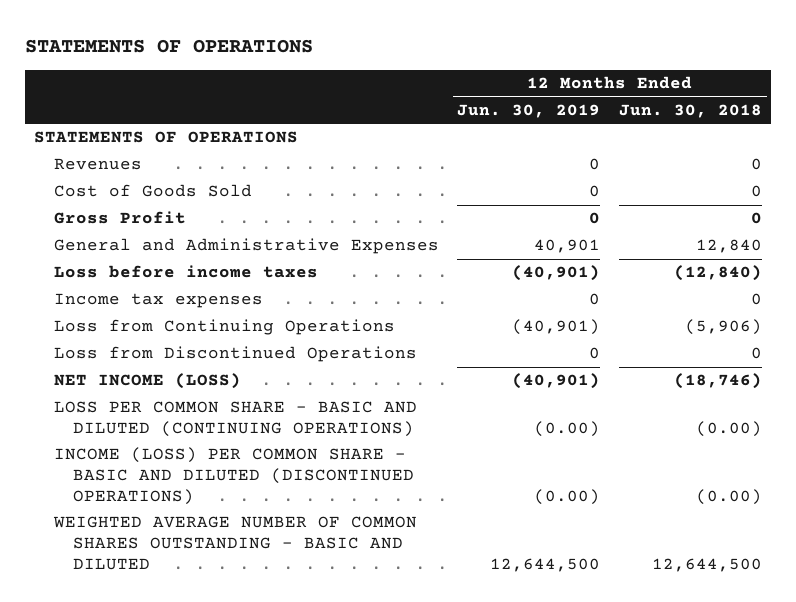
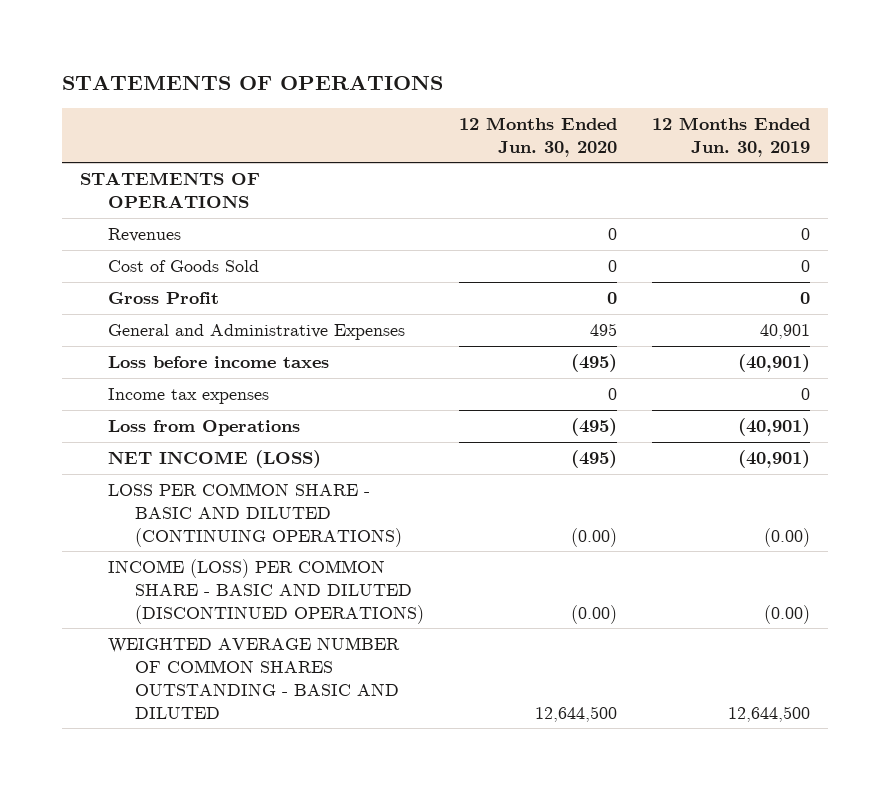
- | 12 Months Ended Jun. 30, 2019 | 12 Months Ended Jun. 30, 2018
+ | 12 Months Ended Jun. 30, 2020 | 12 Months Ended Jun. 30, 2019
- Loss from Continuing Operations | (40,901) | (5,906)
- Loss from Discontinued Operations | 0 | 0
+ Loss from Operations | (495) | (40,901)

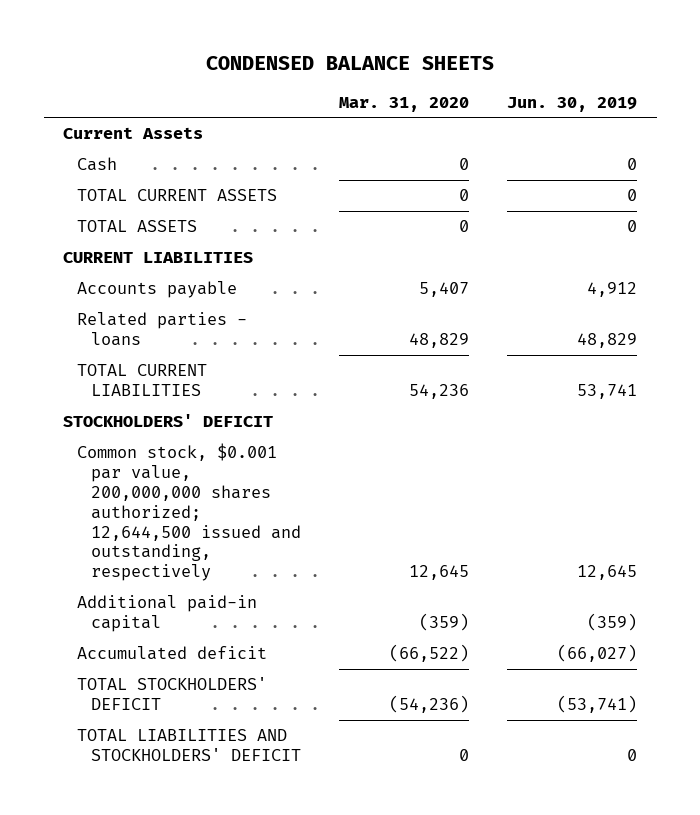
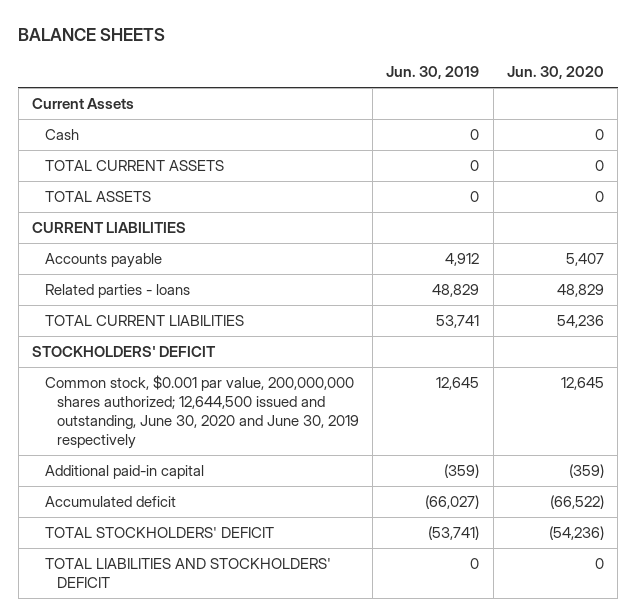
- CONDENSED BALANCE SHEETS
+ BALANCE SHEETS
- | Mar. 31, 2020 | Jun. 30, 2019
+ | Jun. 30, 2019 | Jun. 30, 2020
- Common stock, $0.001 par value, 200,000,000 shares authorized; 12,644,500 issued and outstanding, respectively | 12,645 | 12,645
+ Common stock, $0.001 par value, 200,000,000 shares authorized; 12,644,500 issued and outstanding, June 30, 2020 and June 30, 2019 respectively | 12,645 | 12,645

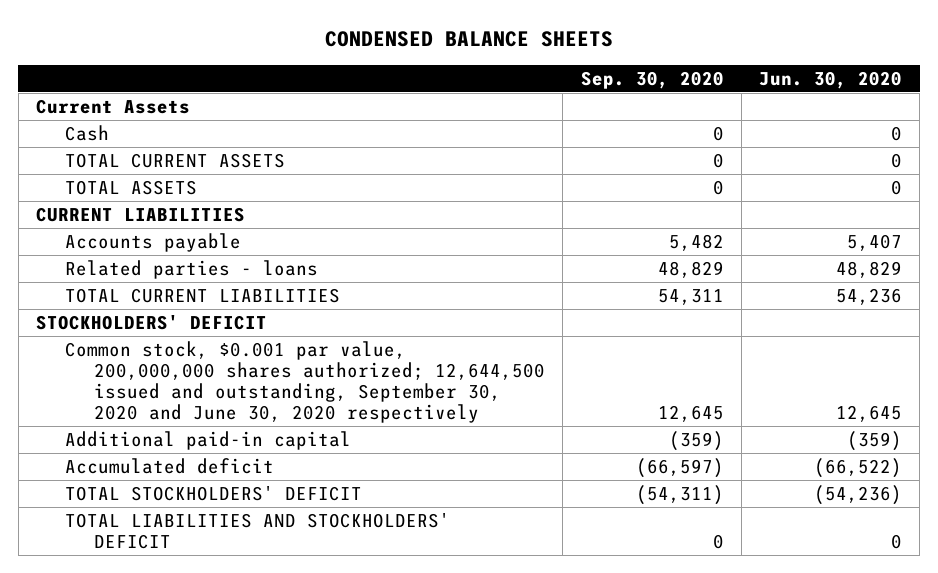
- BALANCE SHEETS
+ CONDENSED BALANCE SHEETS
- | Jun. 30, 2019 | Jun. 30, 2020
+ | Sep. 30, 2020 | Jun. 30, 2020
- Common stock, $0.001 par value, 200,000,000 shares authorized; 12,644,500 issued and outstanding, June 30, 2020 and June 30, 2019 respectively | 12,645 | 12,645
+ Common stock, $0.001 par value, 200,000,000 shares authorized; 12,644,500 issued and outstanding, September 30, 2020 and June 30, 2020 respectively | 12,645 | 12,645

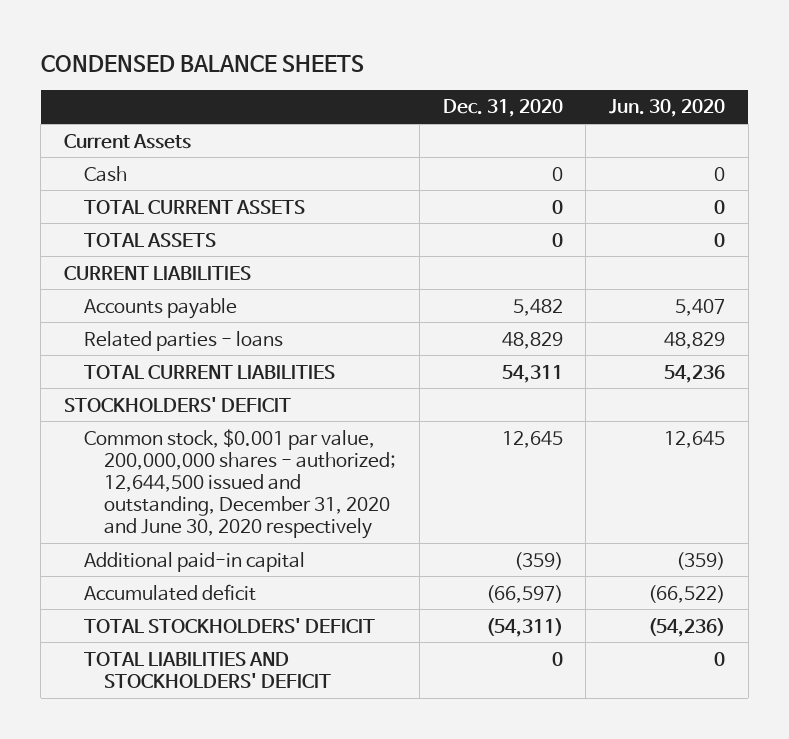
- | Sep. 30, 2020 | Jun. 30, 2020
+ | Dec. 31, 2020 | Jun. 30, 2020
- Common stock, $0.001 par value, 200,000,000 shares authorized; 12,644,500 issued and outstanding, September 30, 2020 and June 30, 2020 respectively | 12,645 | 12,645
+ Common stock, $0.001 par value, 200,000,000 shares - authorized; 12,644,500 issued and outstanding, December 31, 2020 and June 30, 2020 respectively | 12,645 | 12,645

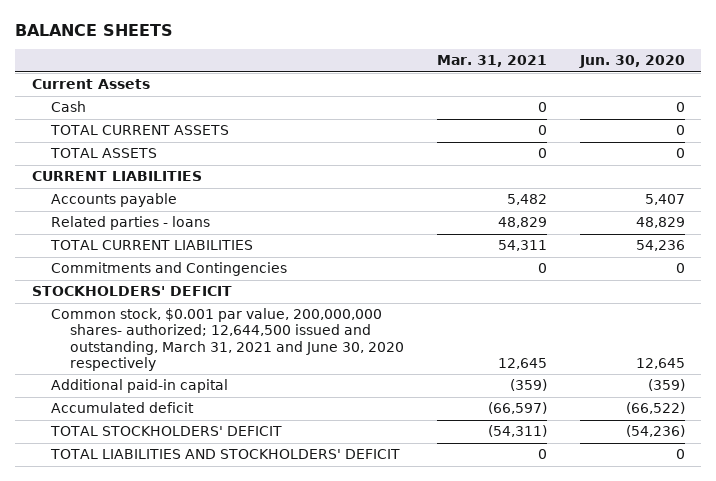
- CONDENSED BALANCE SHEETS
+ BALANCE SHEETS
- | Dec. 31, 2020 | Jun. 30, 2020
+ | Mar. 31, 2021 | Jun. 30, 2020
+ Commitments and Contingencies | 0 | 0
- Common stock, $0.001 par value, 200,000,000 shares - authorized; 12,644,500 issued and outstanding, December 31, 2020 and June 30, 2020 respectively | 12,645 | 12,645
+ Common stock, $0.001 par value, 200,000,000 shares- authorized; 12,644,500 issued and outstanding, March 31, 2021 and June 30, 2020 respectively | 12,645 | 12,645

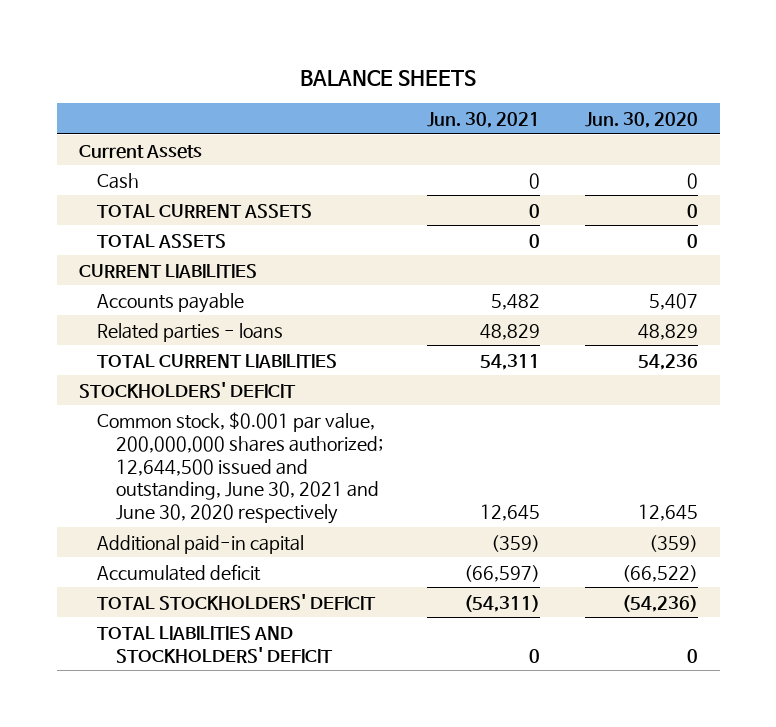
- | Mar. 31, 2021 | Jun. 30, 2020
+ | Jun. 30, 2021 | Jun. 30, 2020
- Commitments and Contingencies | 0 | 0
- Common stock, $0.001 par value, 200,000,000 shares- authorized; 12,644,500 issued and outstanding, March 31, 2021 and June 30, 2020 respectively | 12,645 | 12,645
+ Common stock, $0.001 par value, 200,000,000 shares authorized; 12,644,500 issued and outstanding, June 30, 2021 and June 30, 2020 respectively | 12,645 | 12,645

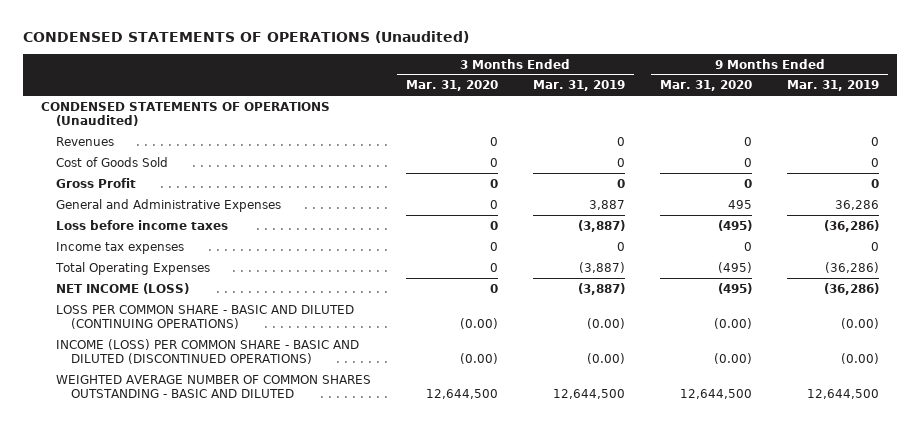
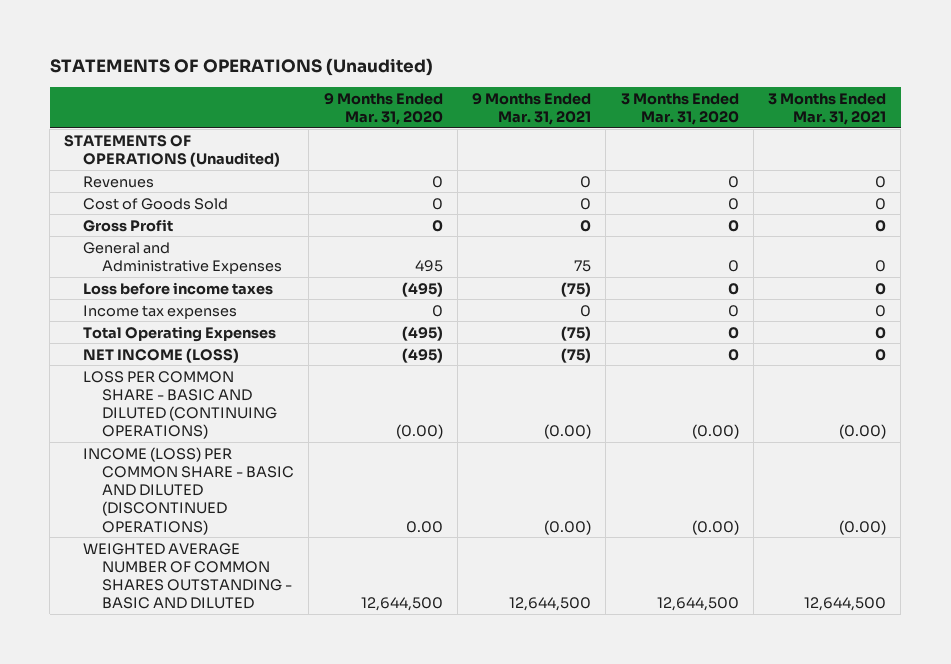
- CONDENSED STATEMENTS OF OPERATIONS (Unaudited)
+ STATEMENTS OF OPERATIONS (Unaudited)
- | 3 Months Ended Mar. 31, 2020 | 3 Months Ended Mar. 31, 2019 | 9 Months Ended Mar. 31, 2020 | 9 Months Ended Mar. 31, 2019
+ | 9 Months Ended Mar. 31, 2020 | 9 Months Ended Mar. 31, 2021 | 3 Months Ended Mar. 31, 2020 | 3 Months Ended Mar. 31, 2021
- CONDENSED STATEMENTS OF OPERATIONS (Unaudited)
+ STATEMENTS OF OPERATIONS (Unaudited)
- INCOME (LOSS) PER COMMON SHARE - BASIC AND DILUTED (DISCONTINUED OPERATIONS) | (0.00) | (0.00) | (0.00) | (0.00)
+ INCOME (LOSS) PER COMMON SHARE - BASIC AND DILUTED (DISCONTINUED OPERATIONS) | 0.00 | (0.00) | (0.00) | (0.00)

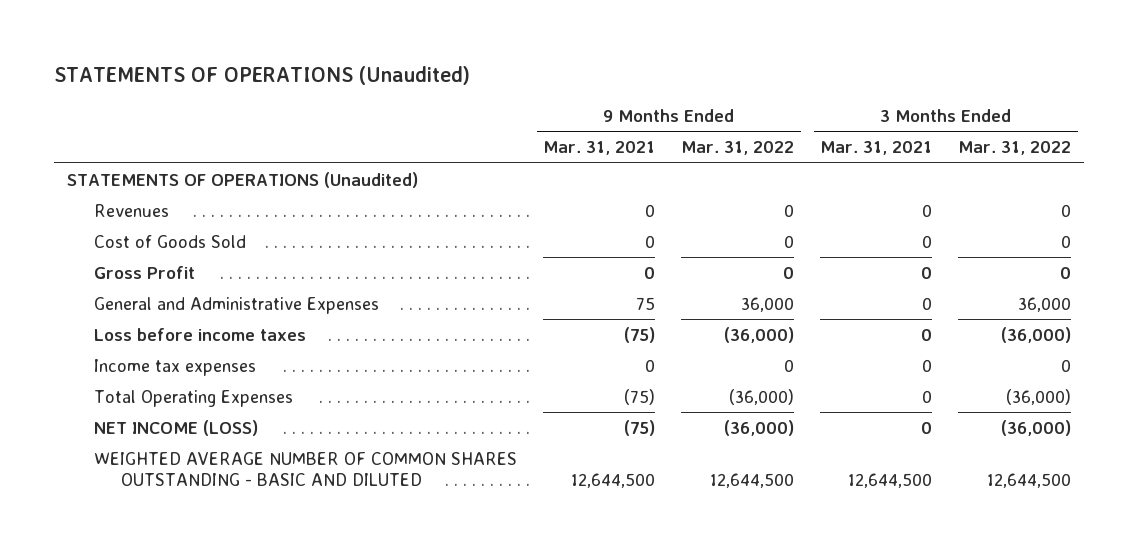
- | 9 Months Ended Mar. 31, 2020 | 9 Months Ended Mar. 31, 2021 | 3 Months Ended Mar. 31, 2020 | 3 Months Ended Mar. 31, 2021
+ | 9 Months Ended Mar. 31, 2021 | 9 Months Ended Mar. 31, 2022 | 3 Months Ended Mar. 31, 2021 | 3 Months Ended Mar. 31, 2022
- LOSS PER COMMON SHARE - BASIC AND DILUTED (CONTINUING OPERATIONS) | (0.00) | (0.00) | (0.00) | (0.00)
- INCOME (LOSS) PER COMMON SHARE - BASIC AND DILUTED (DISCONTINUED OPERATIONS) | 0.00 | (0.00) | (0.00) | (0.00)

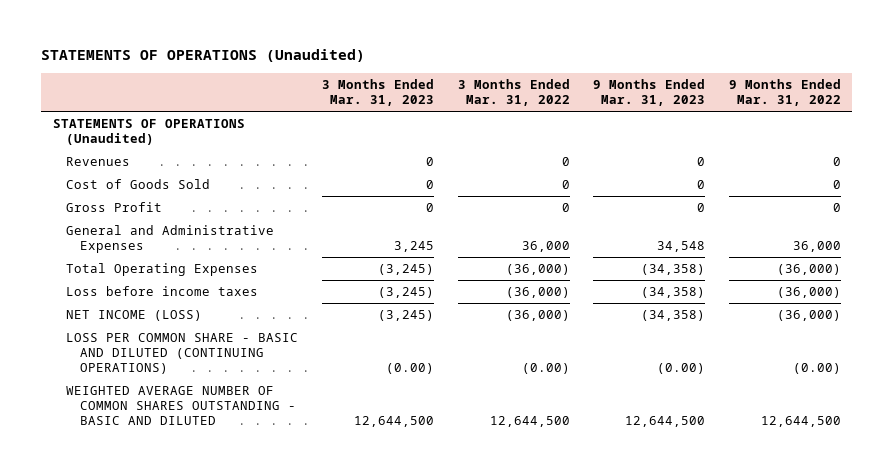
- | 9 Months Ended Mar. 31, 2021 | 9 Months Ended Mar. 31, 2022 | 3 Months Ended Mar. 31, 2021 | 3 Months Ended Mar. 31, 2022
+ | 3 Months Ended Mar. 31, 2023 | 3 Months Ended Mar. 31, 2022 | 9 Months Ended Mar. 31, 2023 | 9 Months Ended Mar. 31, 2022
- Income tax expenses | 0 | 0 | 0 | 0
moved down: Loss before income taxes | (3,245) | (36,000) | (34,358) | (36,000)
+ LOSS PER COMMON SHARE - BASIC AND DILUTED (CONTINUING OPERATIONS) | (0.00) | (0.00) | (0.00) | (0.00)

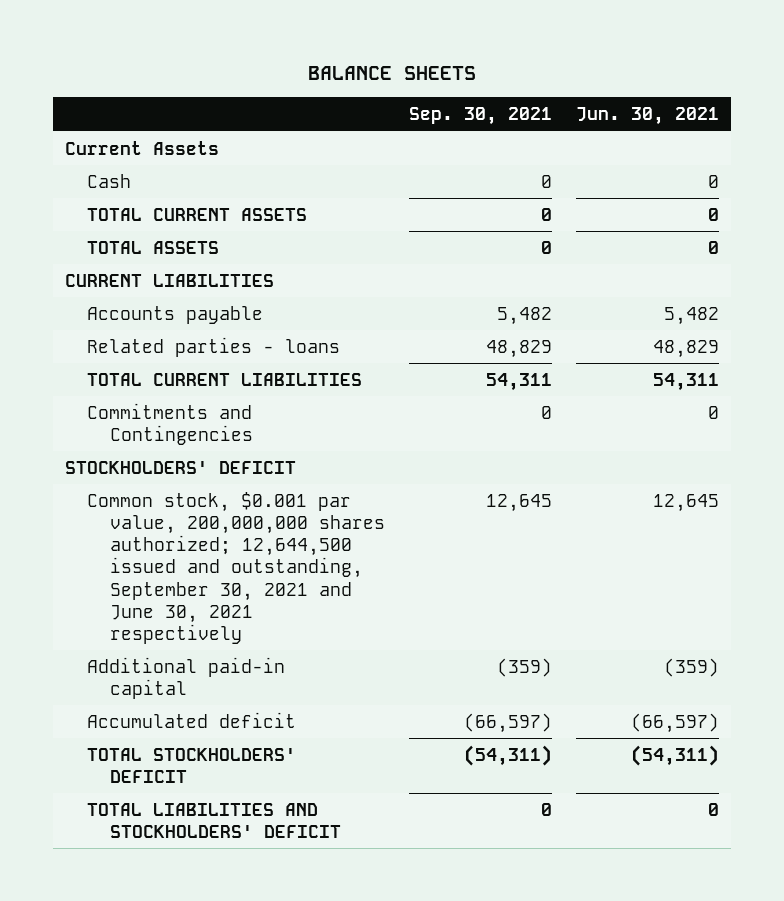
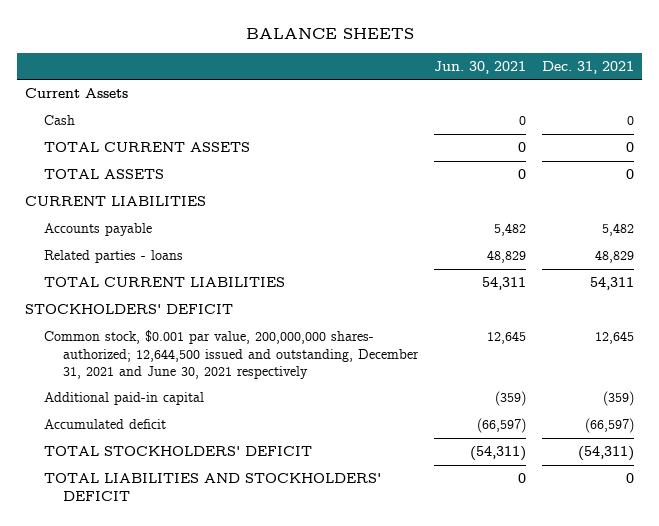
- | Sep. 30, 2021 | Jun. 30, 2021
+ | Jun. 30, 2021 | Dec. 31, 2021
- Commitments and Contingencies | 0 | 0
- Common stock, $0.001 par value, 200,000,000 shares authorized; 12,644,500 issued and outstanding, September 30, 2021 and June 30, 2021 respectively | 12,645 | 12,645
+ Common stock, $0.001 par value, 200,000,000 shares- authorized; 12,644,500 issued and outstanding, December 31, 2021 and June 30, 2021 respectively | 12,645 | 12,645

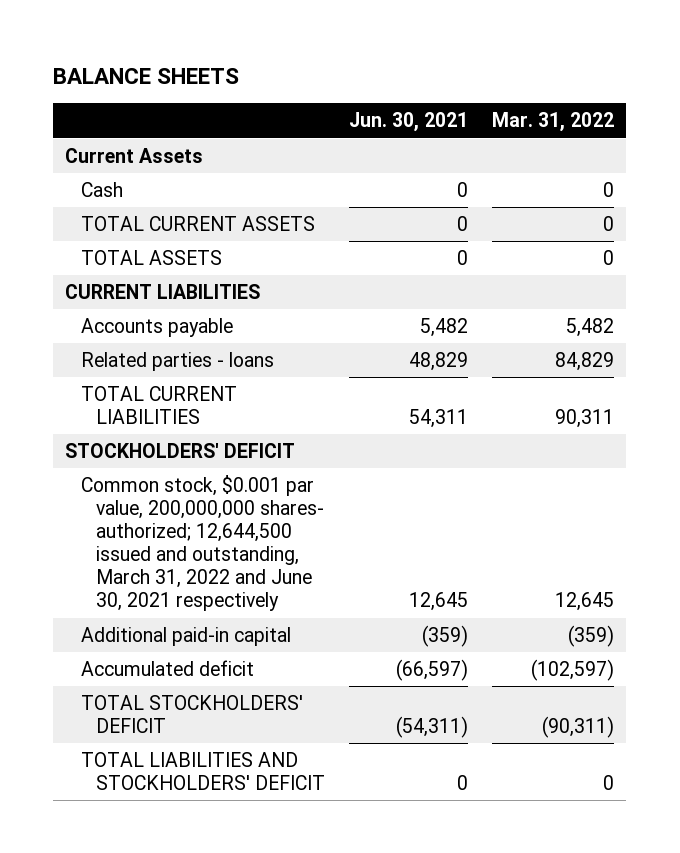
- | Jun. 30, 2021 | Dec. 31, 2021
+ | Jun. 30, 2021 | Mar. 31, 2022
- Common stock, $0.001 par value, 200,000,000 shares- authorized; 12,644,500 issued and outstanding, December 31, 2021 and June 30, 2021 respectively | 12,645 | 12,645
+ Common stock, $0.001 par value, 200,000,000 shares- authorized; 12,644,500 issued and outstanding, March 31, 2022 and June 30, 2021 respectively | 12,645 | 12,645

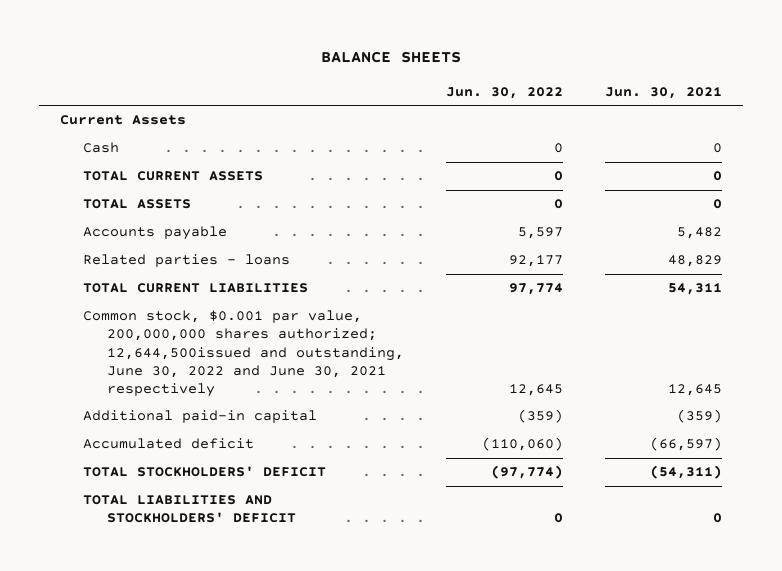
- | Jun. 30, 2021 | Mar. 31, 2022
+ | Jun. 30, 2022 | Jun. 30, 2021
- CURRENT LIABILITIES
- STOCKHOLDERS' DEFICIT
- Common stock, $0.001 par value, 200,000,000 shares- authorized; 12,644,500 issued and outstanding, March 31, 2022 and June 30, 2021 respectively | 12,645 | 12,645
+ Common stock, $0.001 par value, 200,000,000 shares authorized; 12,644,500issued and outstanding, June 30, 2022 and June 30, 2021 respectively | 12,645 | 12,645

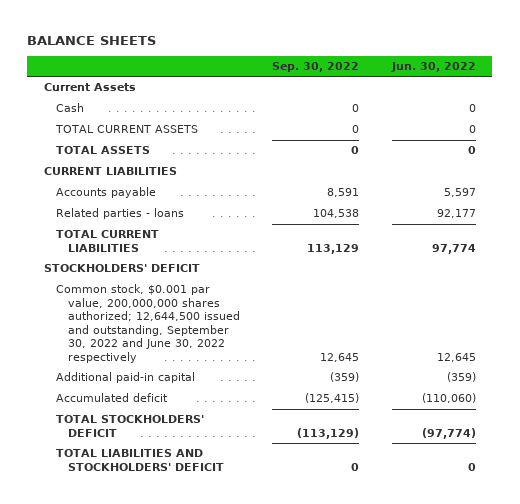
- | Jun. 30, 2022 | Jun. 30, 2021
+ | Sep. 30, 2022 | Jun. 30, 2022
+ CURRENT LIABILITIES
- Common stock, $0.001 par value, 200,000,000 shares authorized; 12,644,500issued and outstanding, June 30, 2022 and June 30, 2021 respectively | 12,645 | 12,645
+ STOCKHOLDERS' DEFICIT
+ Common stock, $0.001 par value, 200,000,000 shares authorized; 12,644,500 issued and outstanding, September 30, 2022 and June 30, 2022 respectively | 12,645 | 12,645

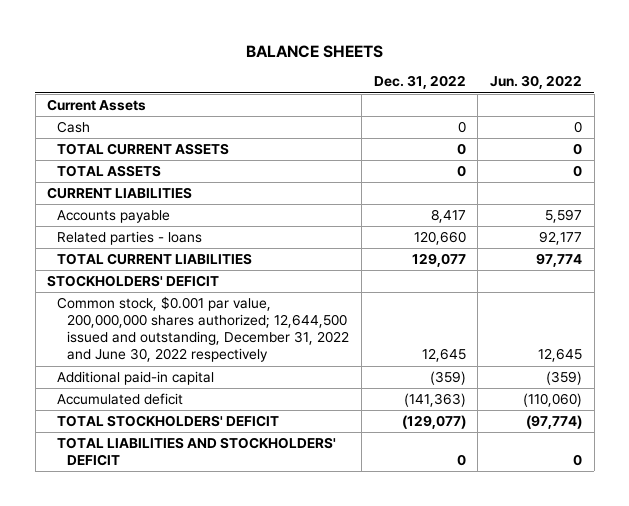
- | Sep. 30, 2022 | Jun. 30, 2022
+ | Dec. 31, 2022 | Jun. 30, 2022
- Common stock, $0.001 par value, 200,000,000 shares authorized; 12,644,500 issued and outstanding, September 30, 2022 and June 30, 2022 respectively | 12,645 | 12,645
+ Common stock, $0.001 par value, 200,000,000 shares authorized; 12,644,500 issued and outstanding, December 31, 2022 and June 30, 2022 respectively | 12,645 | 12,645

